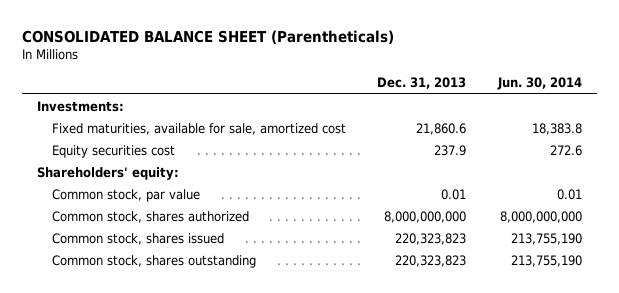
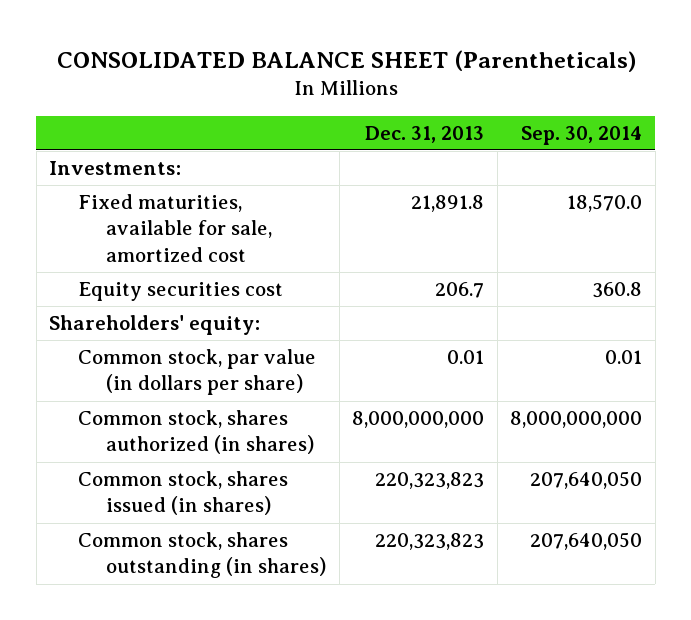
- | Dec. 31, 2013 | Jun. 30, 2014
+ | Dec. 31, 2013 | Sep. 30, 2014
- Fixed maturities, available for sale, amortized cost | 21,860.6 | 18,383.8
- Equity securities cost | 237.9 | 272.6
+ Fixed maturities, available for sale, amortized cost | 21,891.8 | 18,570.0
+ Equity securities cost | 206.7 | 360.8
- Common stock, par value | 0.01 | 0.01
- Common stock, shares authorized | 8,000,000,000 | 8,000,000,000
- Common stock, shares issued | 220,323,823 | 213,755,190
- Common stock, shares outstanding | 220,323,823 | 213,755,190
+ Common stock, par value (in dollars per share) | 0.01 | 0.01
+ Common stock, shares authorized (in shares) | 8,000,000,000 | 8,000,000,000
+ Common stock, shares issued (in shares) | 220,323,823 | 207,640,050
+ Common stock, shares outstanding (in shares) | 220,323,823 | 207,640,050

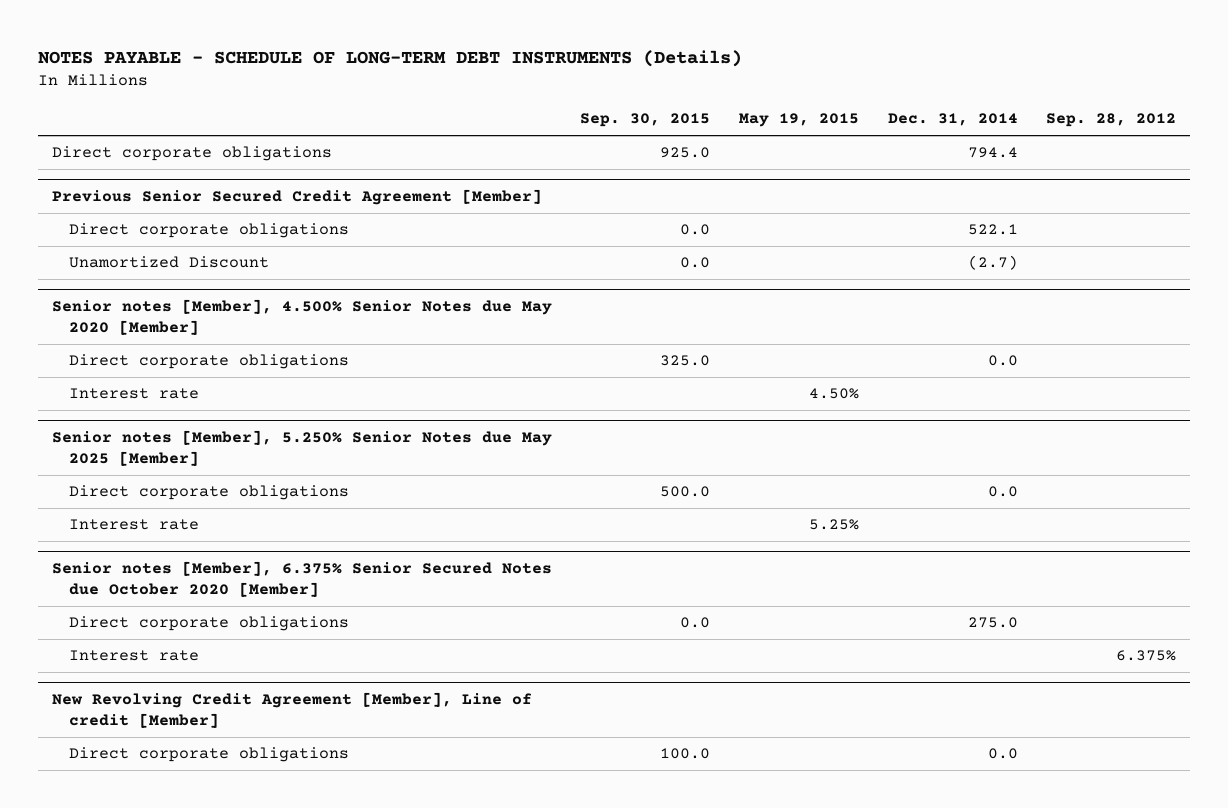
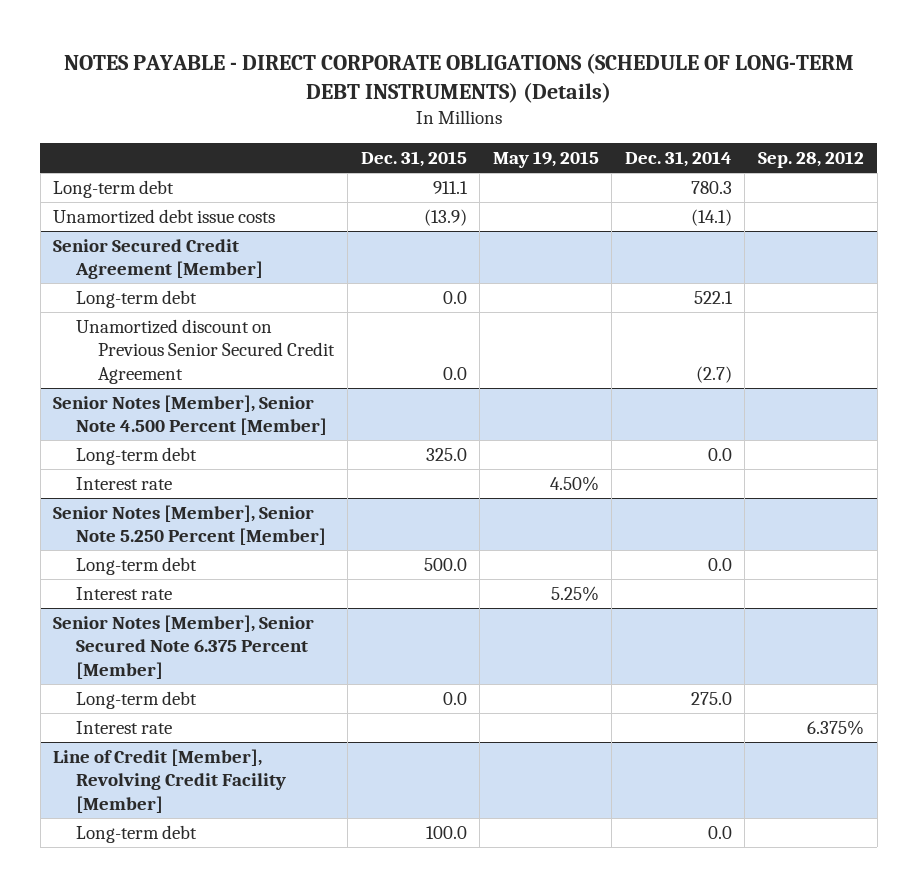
- NOTES PAYABLE - SCHEDULE OF LONG-TERM DEBT INSTRUMENTS (Details)
+ NOTES PAYABLE - DIRECT CORPORATE OBLIGATIONS (SCHEDULE OF LONG-TERM DEBT INSTRUMENTS) (Details)
- | Sep. 30, 2015 | May 19, 2015 | Dec. 31, 2014 | Sep. 28, 2012
+ | Dec. 31, 2015 | May 19, 2015 | Dec. 31, 2014 | Sep. 28, 2012
- Direct corporate obligations | 925.0 | | 794.4 |
- Previous Senior Secured Credit Agreement [Member]
- Direct corporate obligations | 0.0 | | 522.1 |
- Unamortized Discount | 0.0 | | (2.7) |
- Senior notes [Member], 4.500% Senior Notes due May 2020 [Member]
- Direct corporate obligations | 325.0 | | 0.0 |
+ Long-term debt | 911.1 | | 780.3 |
+ Unamortized debt issue costs | (13.9) | | (14.1) |
+ Senior Secured Credit Agreement [Member]
+ Long-term debt | 0.0 | | 522.1 |
+ Unamortized discount on Previous Senior Secured Credit Agreement | 0.0 | | (2.7) |
+ Senior Notes [Member], Senior Note 4.500 Percent [Member]
+ Long-term debt | 325.0 | | 0.0 |
- Senior notes [Member], 5.250% Senior Notes due May 2025 [Member]
- Direct corporate obligations | 500.0 | | 0.0 |
+ Senior Notes [Member], Senior Note 5.250 Percent [Member]
+ Long-term debt | 500.0 | | 0.0 |
- Senior notes [Member], 6.375% Senior Secured Notes due October 2020 [Member]
- Direct corporate obligations | 0.0 | | 275.0 |
+ Senior Notes [Member], Senior Secured Note 6.375 Percent [Member]
+ Long-term debt | 0.0 | | 275.0 |
- New Revolving Credit Agreement [Member], Line of credit [Member]
- Direct corporate obligations | 100.0 | | 0.0 |
+ Line of Credit [Member], Revolving Credit Facility [Member]
+ Long-term debt | 100.0 | | 0.0 |

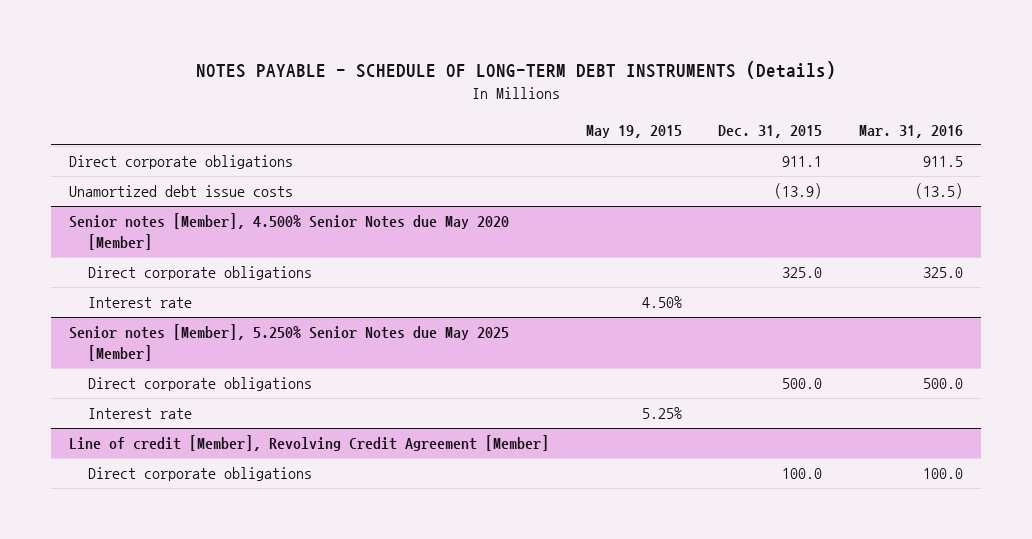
- NOTES PAYABLE - DIRECT CORPORATE OBLIGATIONS (SCHEDULE OF LONG-TERM DEBT INSTRUMENTS) (Details)
+ NOTES PAYABLE - SCHEDULE OF LONG-TERM DEBT INSTRUMENTS (Details)
- | Dec. 31, 2015 | May 19, 2015 | Dec. 31, 2014 | Sep. 28, 2012
+ | May 19, 2015 | Dec. 31, 2015 | Mar. 31, 2016
- Long-term debt | 911.1 | | 780.3 |
+ Direct corporate obligations | | 911.1 | 911.5
- Senior Secured Credit Agreement [Member]
- Long-term debt | 0.0 | | 522.1 |
- Unamortized discount on Previous Senior Secured Credit Agreement | 0.0 | | (2.7) |
- Senior Notes [Member], Senior Note 4.500 Percent [Member]
- Long-term debt | 325.0 | | 0.0 |
+ Senior notes [Member], 4.500% Senior Notes due May 2020 [Member]
+ Direct corporate obligations | | 325.0 | 325.0
- Senior Notes [Member], Senior Note 5.250 Percent [Member]
- Long-term debt | 500.0 | | 0.0 |
+ Senior notes [Member], 5.250% Senior Notes due May 2025 [Member]
+ Direct corporate obligations | | 500.0 | 500.0
- Senior Notes [Member], Senior Secured Note 6.375 Percent [Member]
- Long-term debt | 0.0 | | 275.0 |
- Interest rate | | | | 6.375%
- Line of Credit [Member], Revolving Credit Facility [Member]
- Long-term debt | 100.0 | | 0.0 |
+ Line of credit [Member], Revolving Credit Agreement [Member]
+ Direct corporate obligations | | 100.0 | 100.0

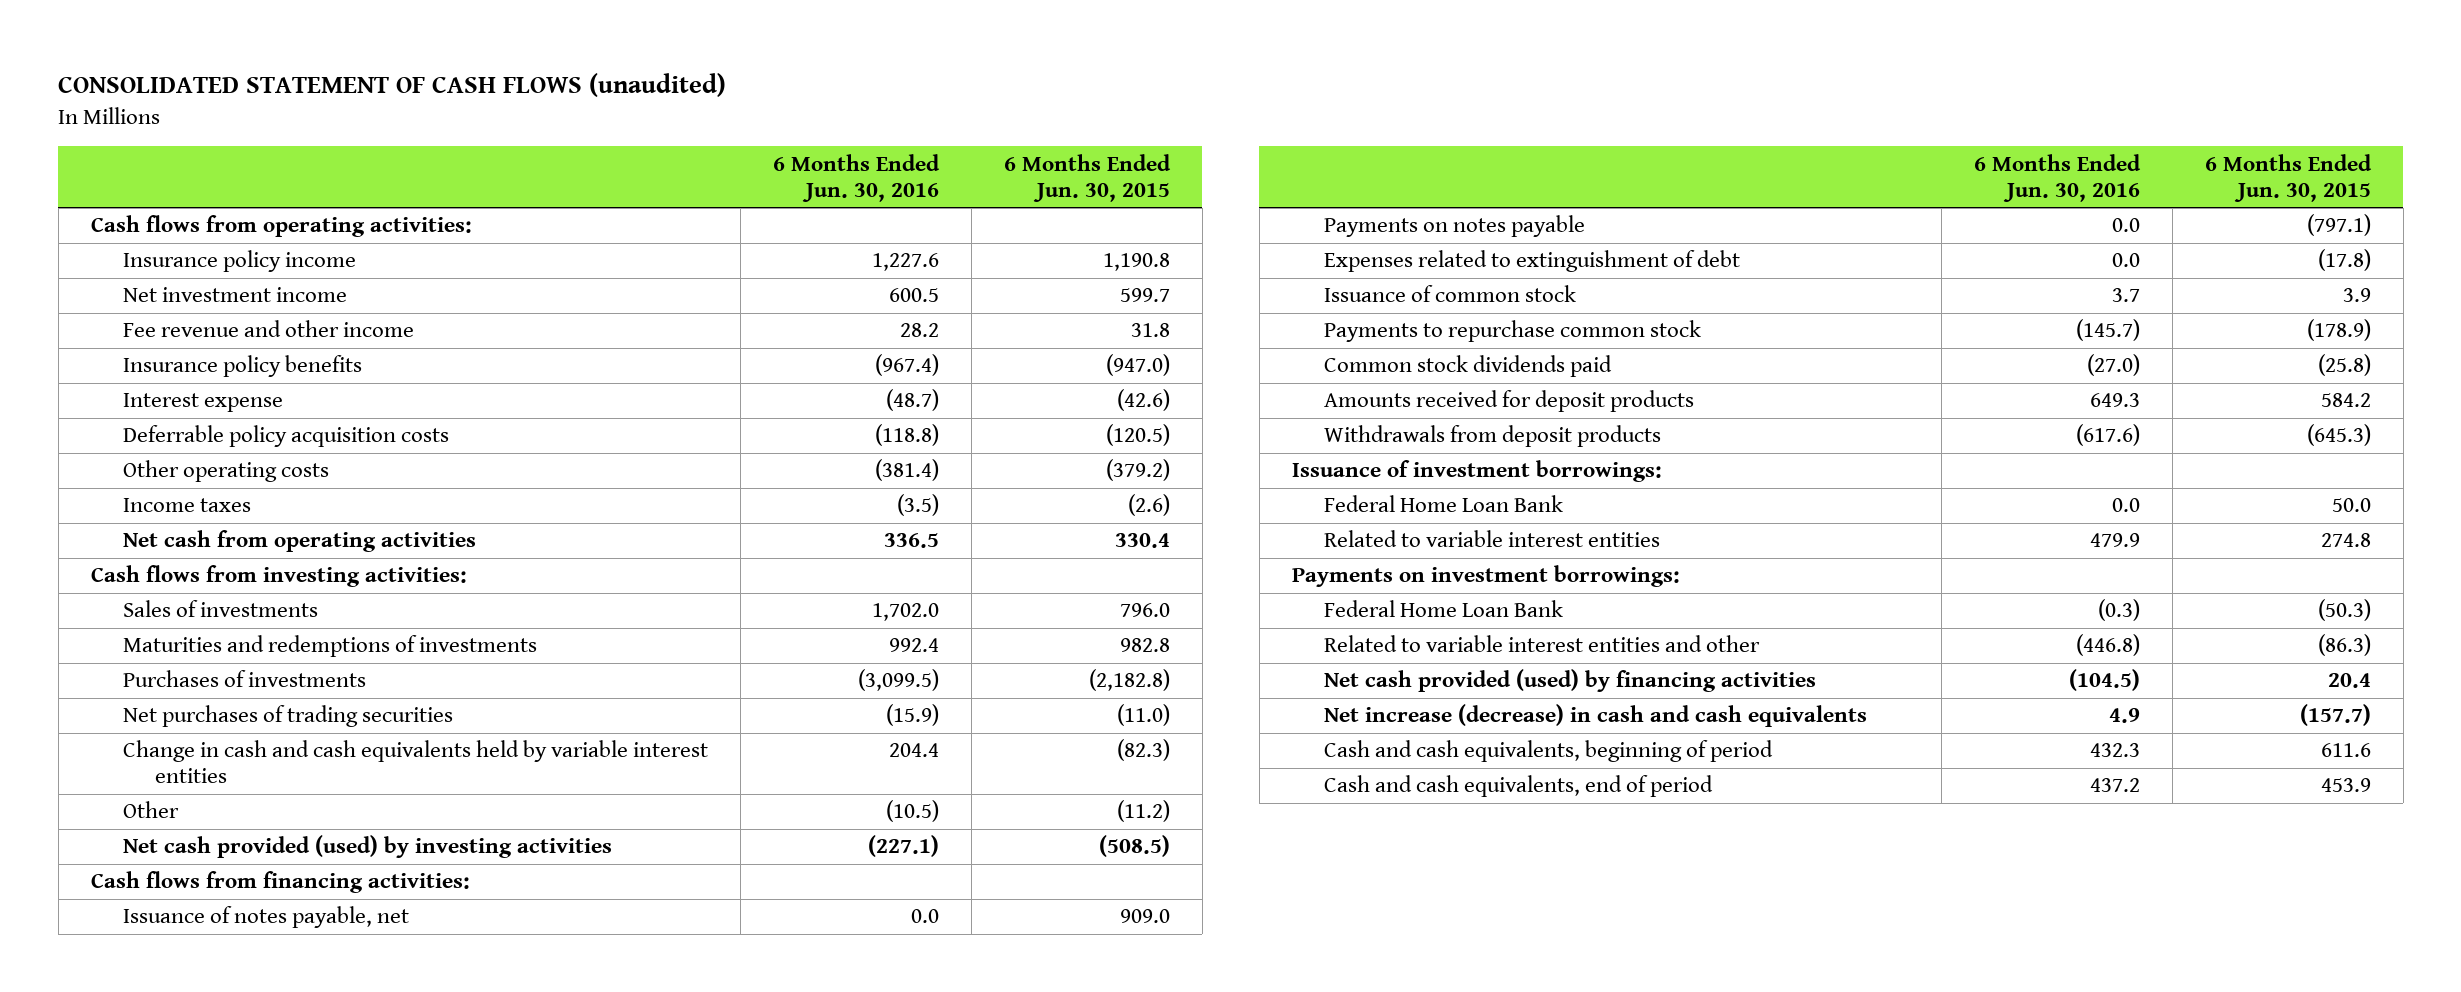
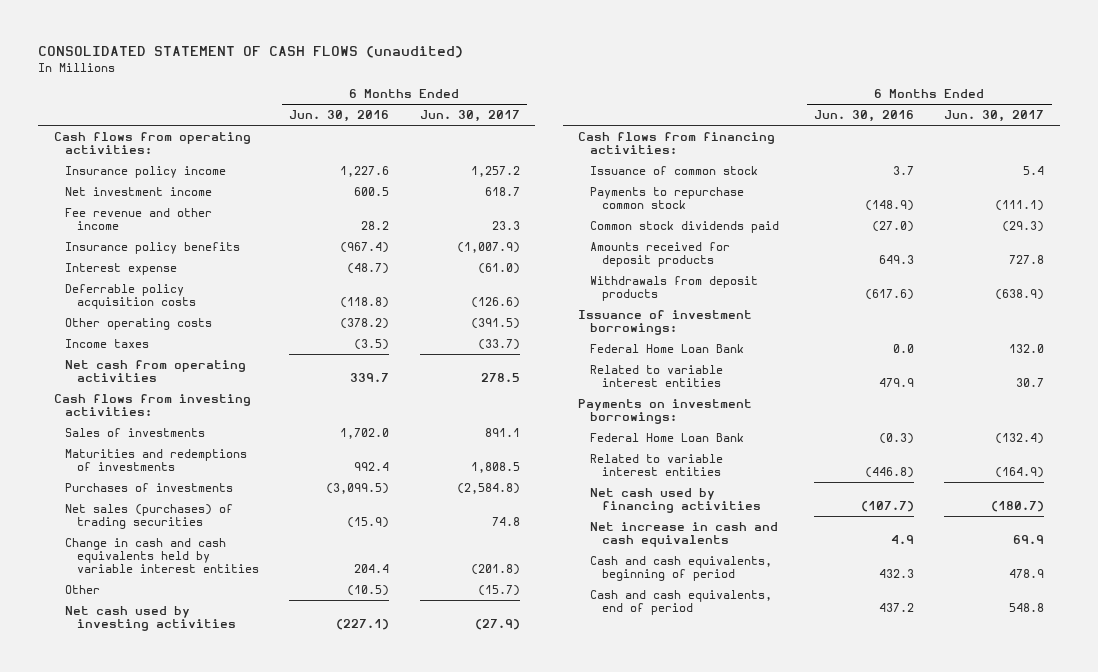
- | 6 Months Ended Jun. 30, 2016 | 6 Months Ended Jun. 30, 2015
+ | 6 Months Ended Jun. 30, 2016 | 6 Months Ended Jun. 30, 2017
- Other operating costs | (381.4) | (379.2)
+ Other operating costs | (378.2) | (391.5)
- Net cash from operating activities | 336.5 | 330.4
+ Net cash from operating activities | 339.7 | 278.5
- Net purchases of trading securities | (15.9) | (11.0)
+ Net sales (purchases) of trading securities | (15.9) | 74.8
- Net cash provided (used) by investing activities | (227.1) | (508.5)
+ Net cash used by investing activities | (227.1) | (27.9)
- Issuance of notes payable, net | 0.0 | 909.0
- Payments on notes payable | 0.0 | (797.1)
- Expenses related to extinguishment of debt | 0.0 | (17.8)
- Payments to repurchase common stock | (145.7) | (178.9)
+ Payments to repurchase common stock | (148.9) | (111.1)
- Related to variable interest entities and other | (446.8) | (86.3)
- Net cash provided (used) by financing activities | (104.5) | 20.4
- Net increase (decrease) in cash and cash equivalents | 4.9 | (157.7)
+ Related to variable interest entities | (446.8) | (164.9)
+ Net cash used by financing activities | (107.7) | (180.7)
+ Net increase in cash and cash equivalents | 4.9 | 69.9

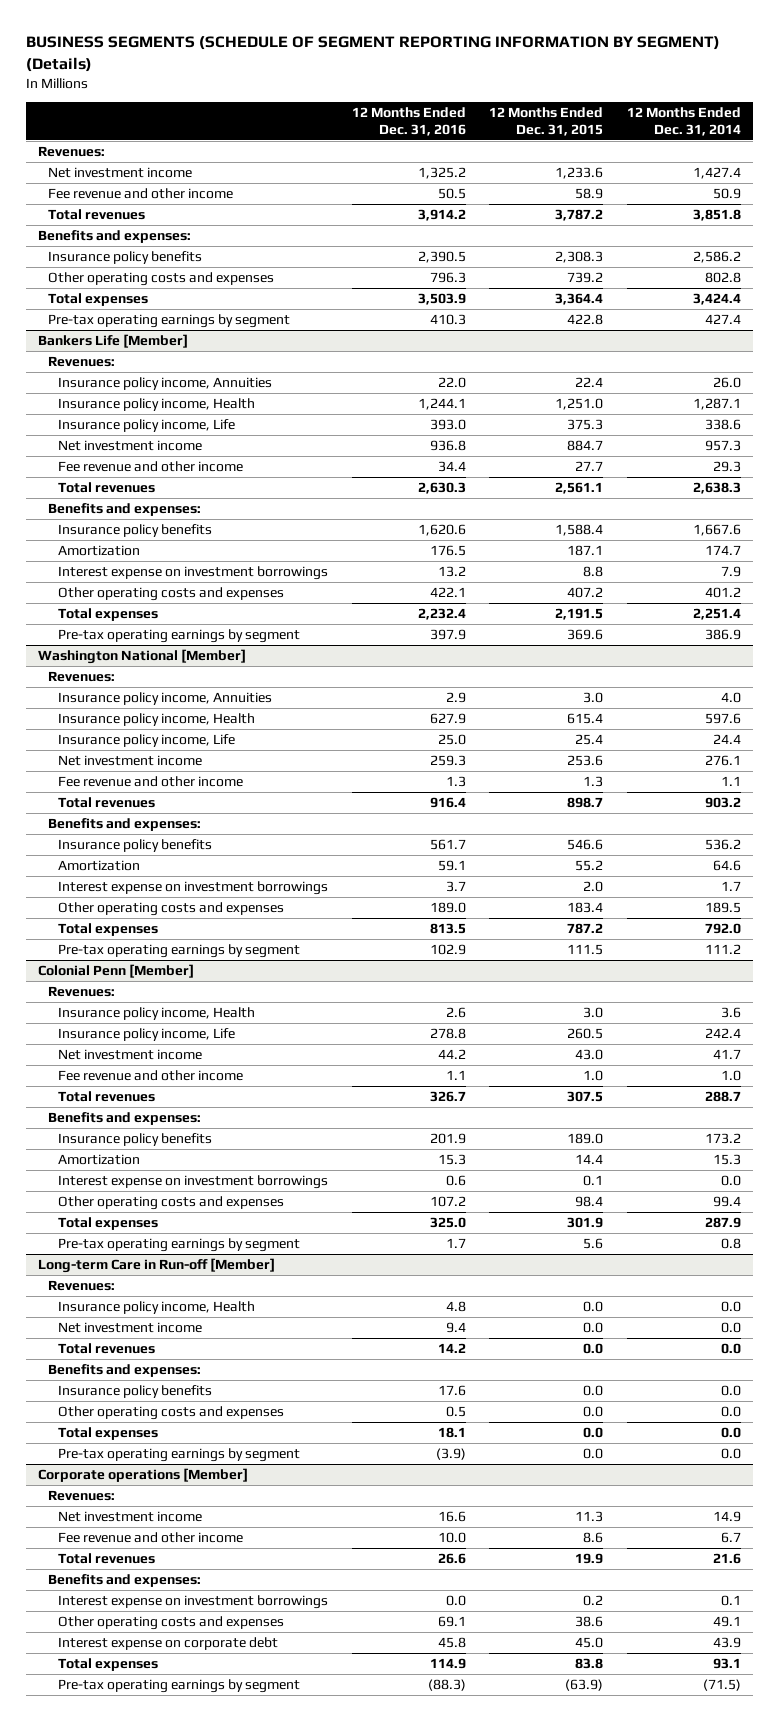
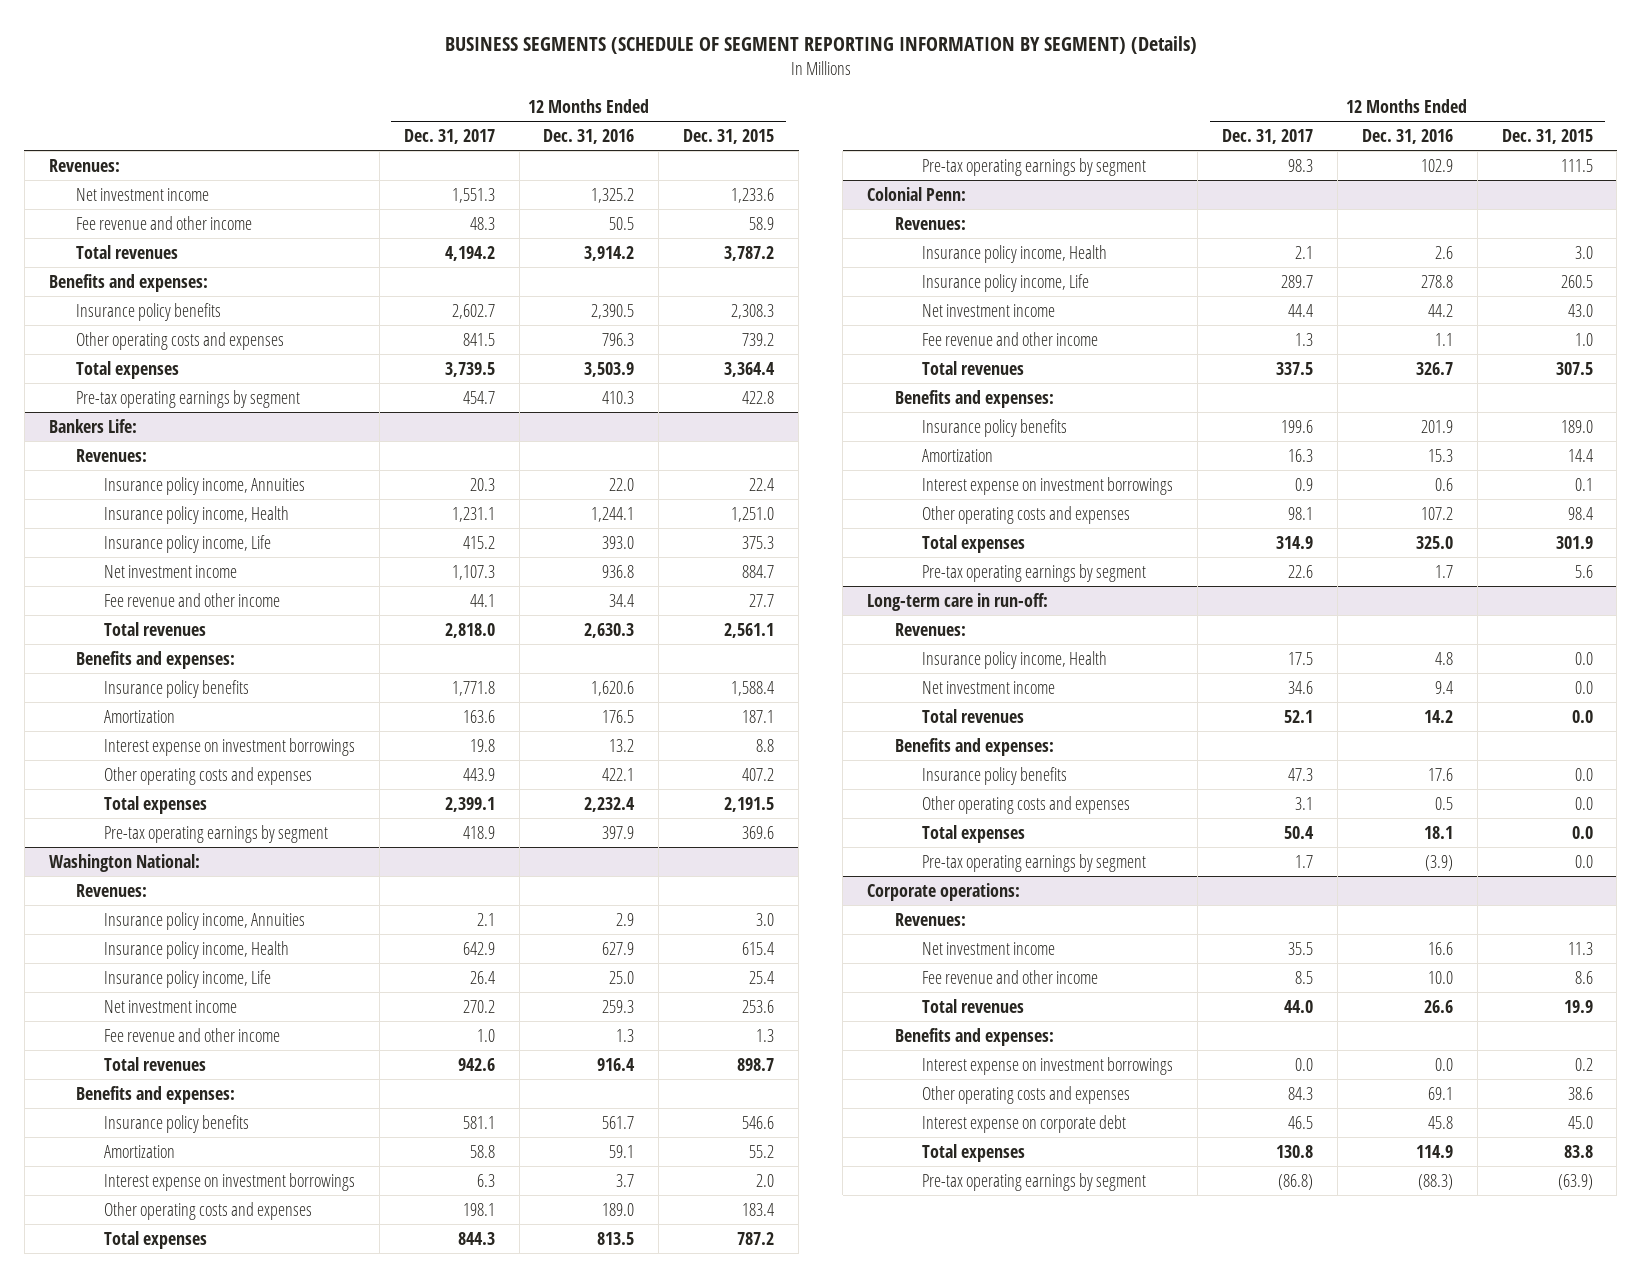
- | 12 Months Ended Dec. 31, 2016 | 12 Months Ended Dec. 31, 2015 | 12 Months Ended Dec. 31, 2014
+ | 12 Months Ended Dec. 31, 2017 | 12 Months Ended Dec. 31, 2016 | 12 Months Ended Dec. 31, 2015
- Bankers Life [Member]
+ Bankers Life:
- Washington National [Member]
+ Washington National:
- Colonial Penn [Member]
+ Colonial Penn:
- Long-term Care in Run-off [Member]
+ Long-term care in run-off:
- Corporate operations [Member]
+ Corporate operations:

